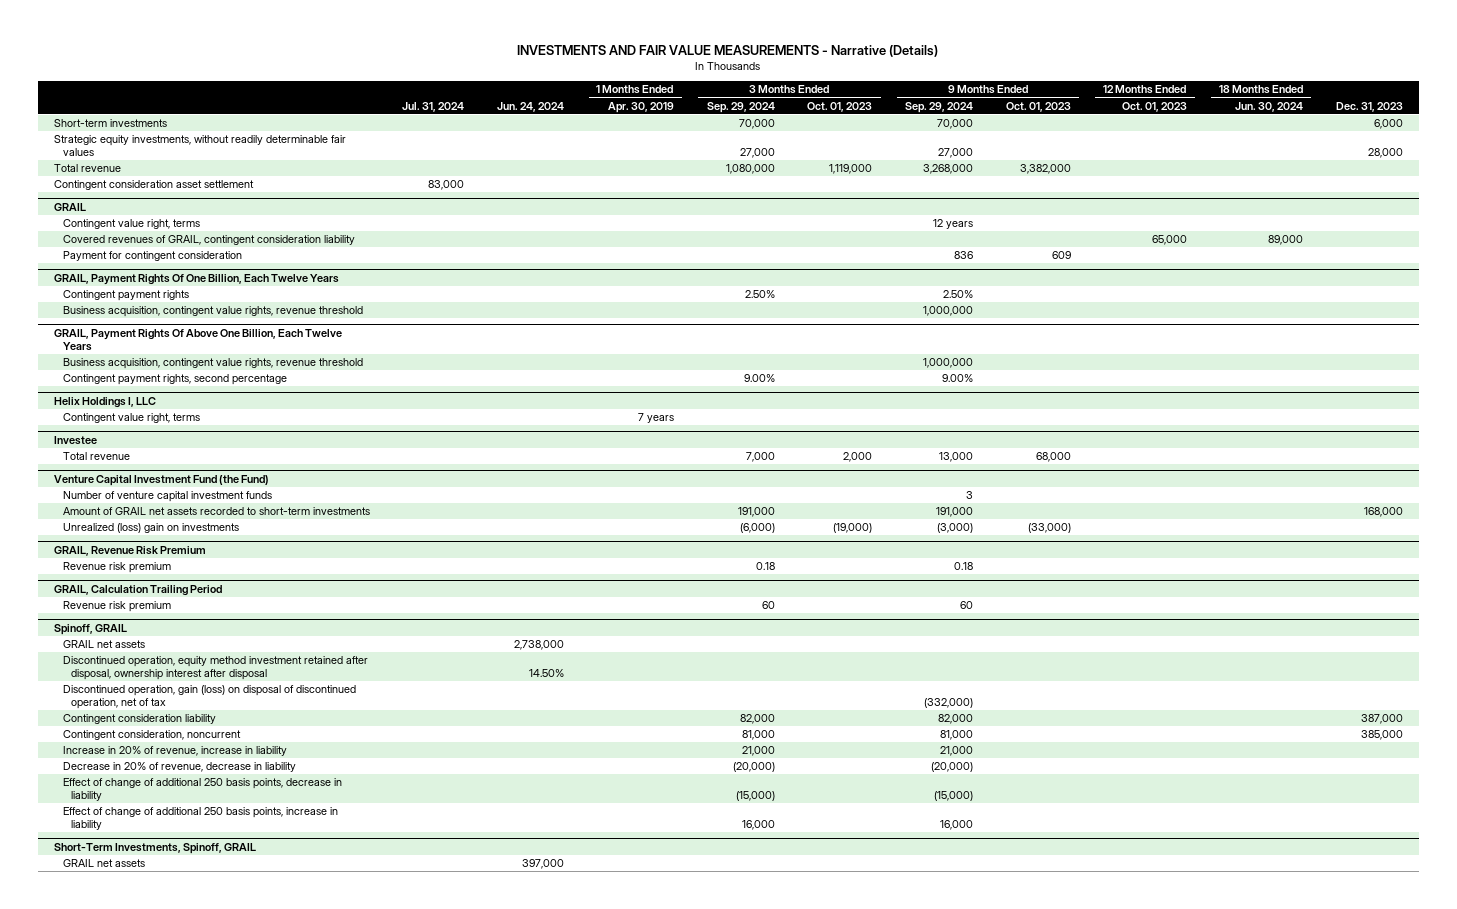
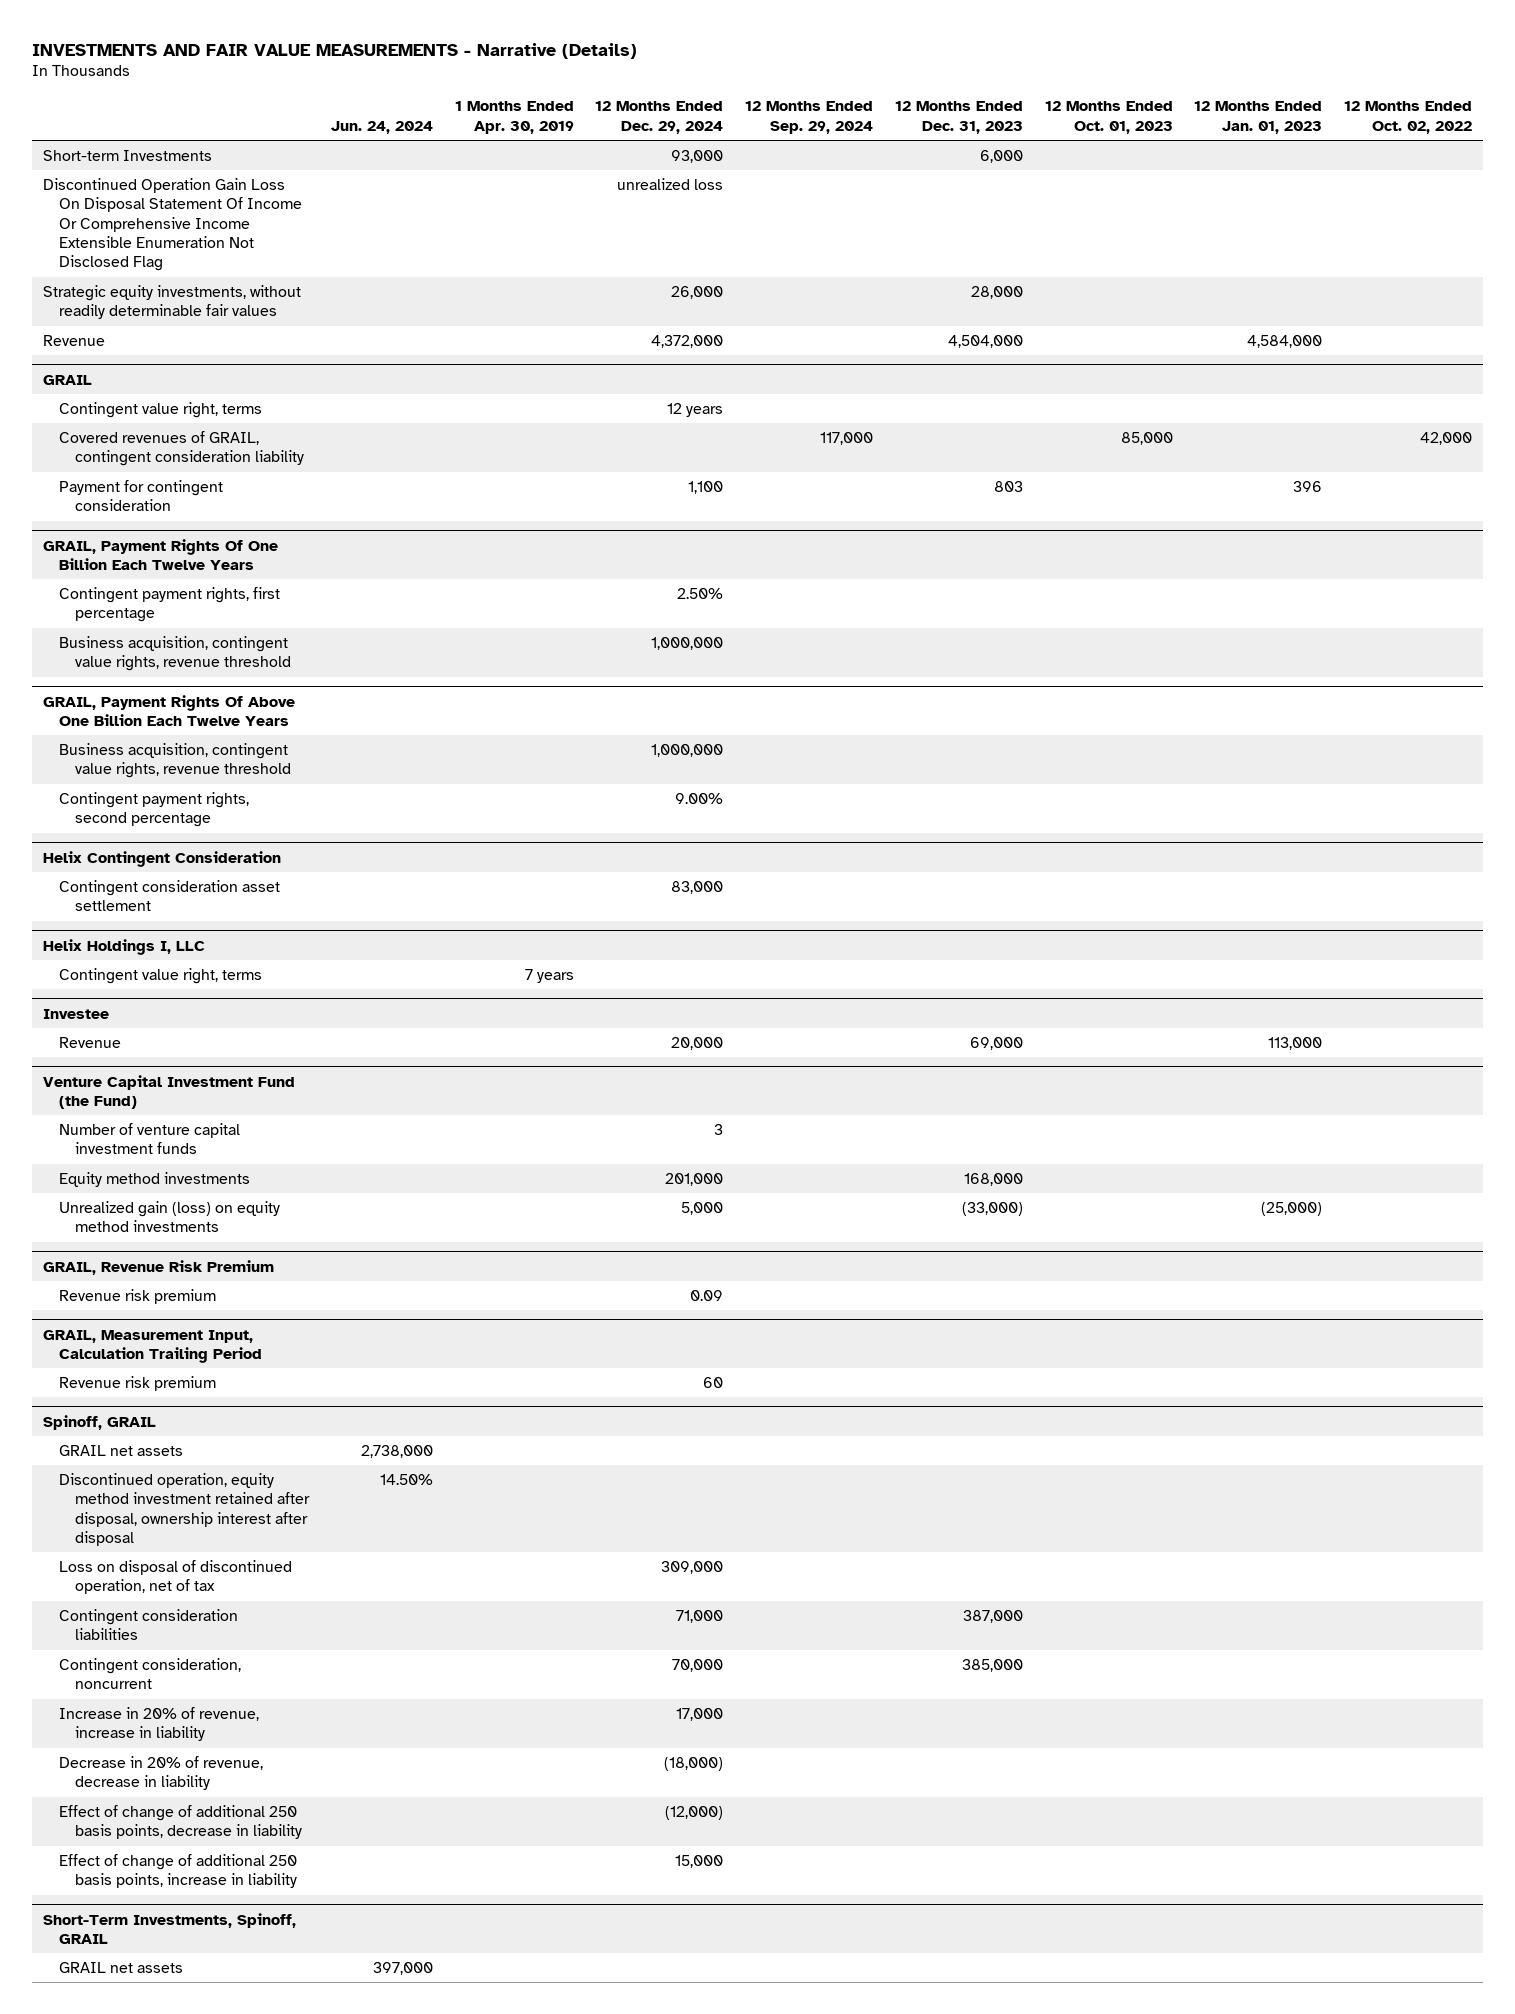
- | Jul. 31, 2024 | Jun. 24, 2024 | 1 Months Ended Apr. 30, 2019 | 3 Months Ended Sep. 29, 2024 | 3 Months Ended Oct. 01, 2023 | 9 Months Ended Sep. 29, 2024 | 9 Months Ended Oct. 01, 2023 | 12 Months Ended Oct. 01, 2023 | 18 Months Ended Jun. 30, 2024 | Dec. 31, 2023
+ | Jun. 24, 2024 | 1 Months Ended Apr. 30, 2019 | 12 Months Ended Dec. 29, 2024 | 12 Months Ended Sep. 29, 2024 | 12 Months Ended Dec. 31, 2023 | 12 Months Ended Oct. 01, 2023 | 12 Months Ended Jan. 01, 2023 | 12 Months Ended Oct. 02, 2022
- Short-term investments | | | | 70,000 | | 70,000 | | | | 6,000
+ Short-term Investments | | | 93,000 | | 6,000 | | |
+ Discontinued Operation Gain Loss On Disposal Statement Of Income Or Comprehensive Income Extensible Enumeration Not Disclosed Flag | | | unrealized loss | | | | |
- Total revenue | | | | 1,080,000 | 1,119,000 | 3,268,000 | 3,382,000 | | |
- Contingent consideration asset settlement | 83,000 | | | | | | | | |
+ Revenue | | | 4,372,000 | | 4,504,000 | | 4,584,000 |
@ GRAIL
- Covered revenues of GRAIL, contingent consideration liability | | | | | | | | 65,000 | 89,000 |
+ Covered revenues of GRAIL, contingent consideration liability | | | | 117,000 | | 85,000 | | 42,000
- GRAIL, Payment Rights Of One Billion, Each Twelve Years
- Contingent payment rights | | | | 2.50% | | 2.50% | | | |
+ GRAIL, Payment Rights Of One Billion Each Twelve Years
+ Contingent payment rights, first percentage | | | 2.50% | | | | |
- GRAIL, Payment Rights Of Above One Billion, Each Twelve Years
+ GRAIL, Payment Rights Of Above One Billion Each Twelve Years
+ Helix Contingent Consideration
+ Contingent consideration asset settlement | | | 83,000 | | | | |
@ Investee
- Total revenue | | | | 7,000 | 2,000 | 13,000 | 68,000 | | |
+ Revenue | | | 20,000 | | 69,000 | | 113,000 |
@ Venture Capital Investment Fund (the Fund)
- Amount of GRAIL net assets recorded to short-term investments | | | | 191,000 | | 191,000 | | | | 168,000
- Unrealized (loss) gain on investments | | | | (6,000) | (19,000) | (3,000) | (33,000) | | |
+ Equity method investments | | | 201,000 | | 168,000 | | |
+ Unrealized gain (loss) on equity method investments | | | 5,000 | | (33,000) | | (25,000) |
- GRAIL, Calculation Trailing Period
+ GRAIL, Measurement Input, Calculation Trailing Period
@ Spinoff, GRAIL
- Discontinued operation, gain (loss) on disposal of discontinued operation, net of tax | | | | | | (332,000) | | | |
- Contingent consideration liability | | | | 82,000 | | 82,000 | | | | 387,000
+ Loss on disposal of discontinued operation, net of tax | | | 309,000 | | | | |
+ Contingent consideration liabilities | | | 71,000 | | 387,000 | | |

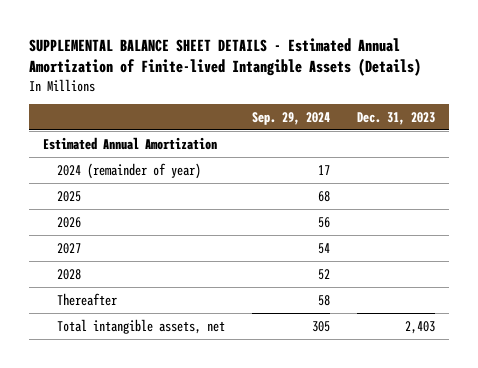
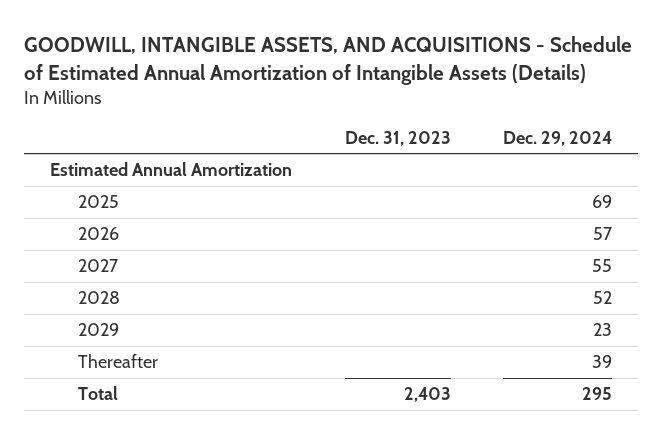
- SUPPLEMENTAL BALANCE SHEET DETAILS - Estimated Annual Amortization of Finite-lived Intangible Assets (Details)
+ GOODWILL, INTANGIBLE ASSETS, AND ACQUISITIONS - Schedule of Estimated Annual Amortization of Intangible Assets (Details)
- | Sep. 29, 2024 | Dec. 31, 2023
+ | Dec. 31, 2023 | Dec. 29, 2024
- 2024 (remainder of year) | 17 |
+ 2029 | | 23
- Total intangible assets, net | 305 | 2,403
+ Total | 2,403 | 295

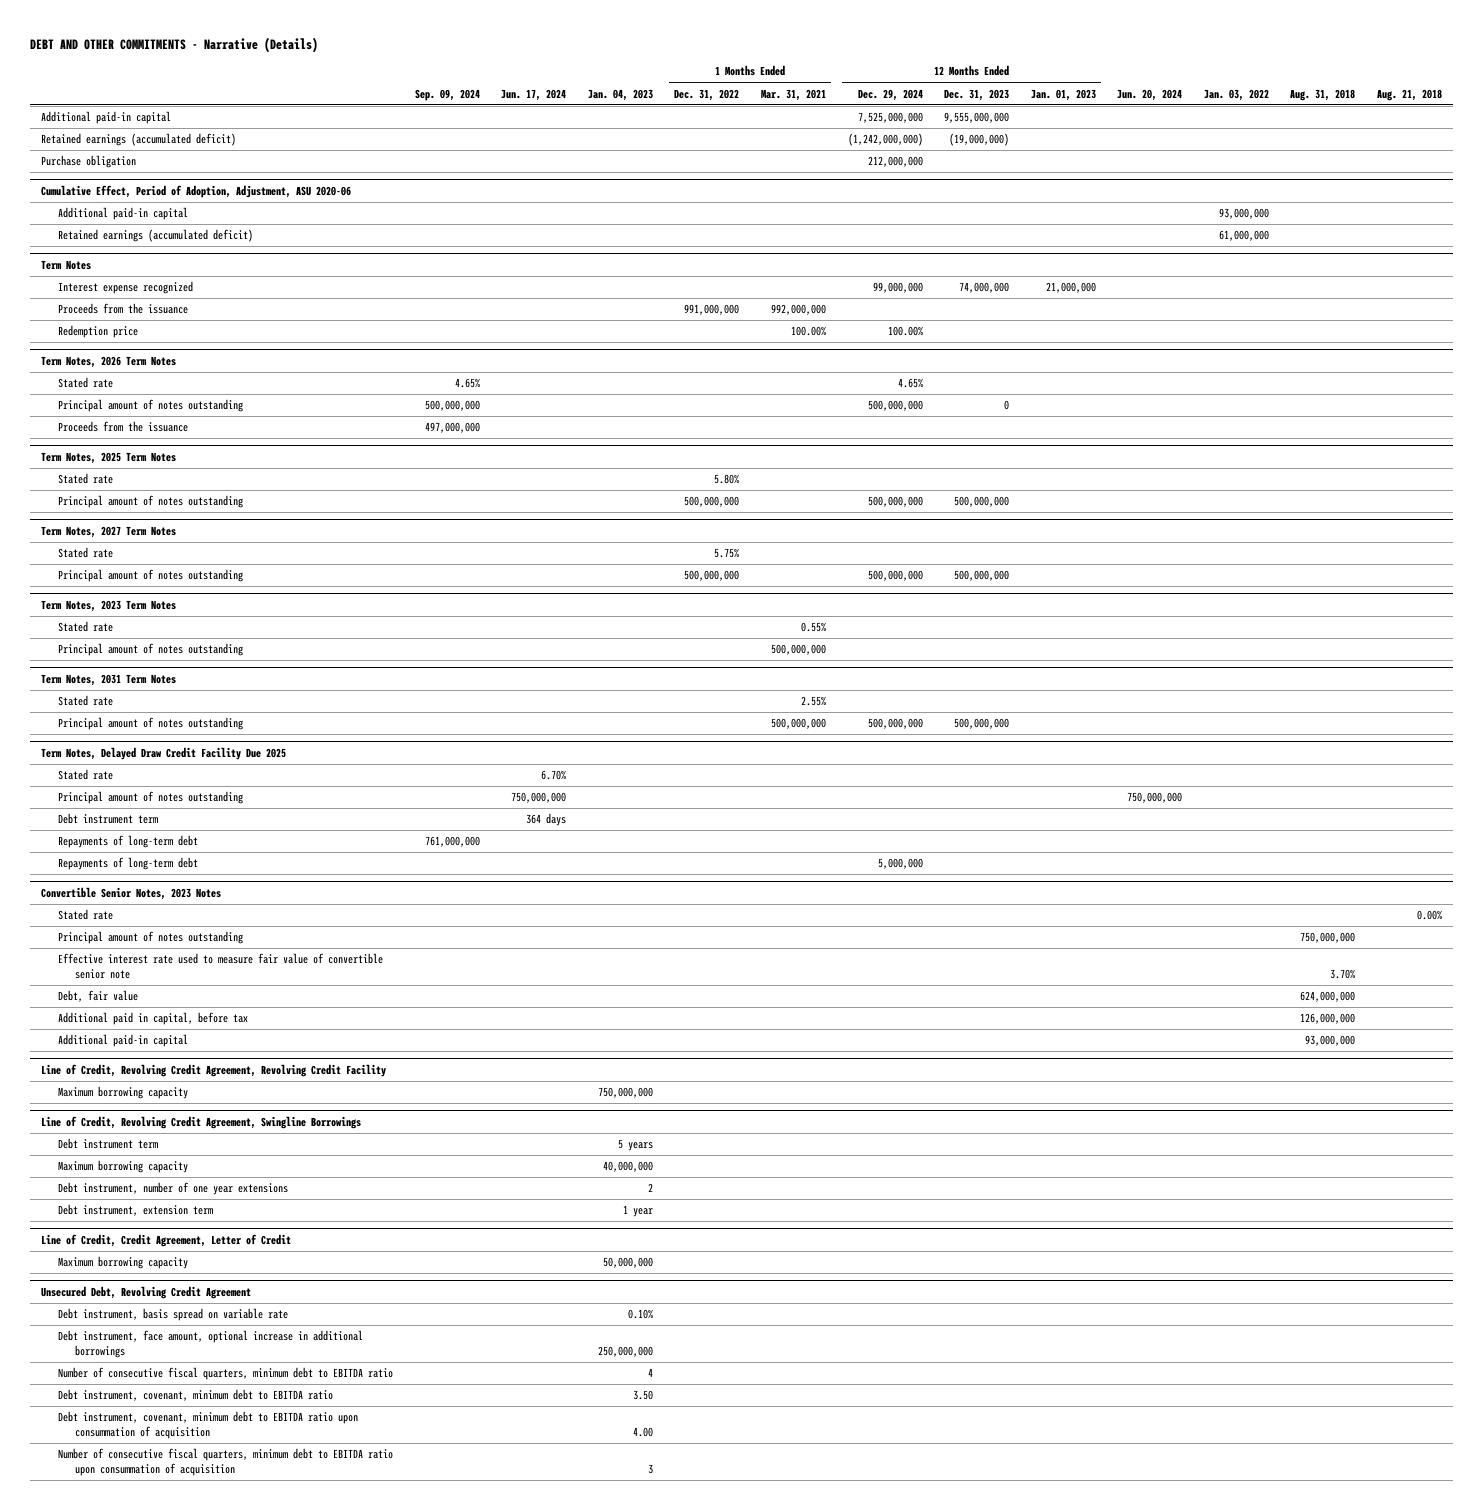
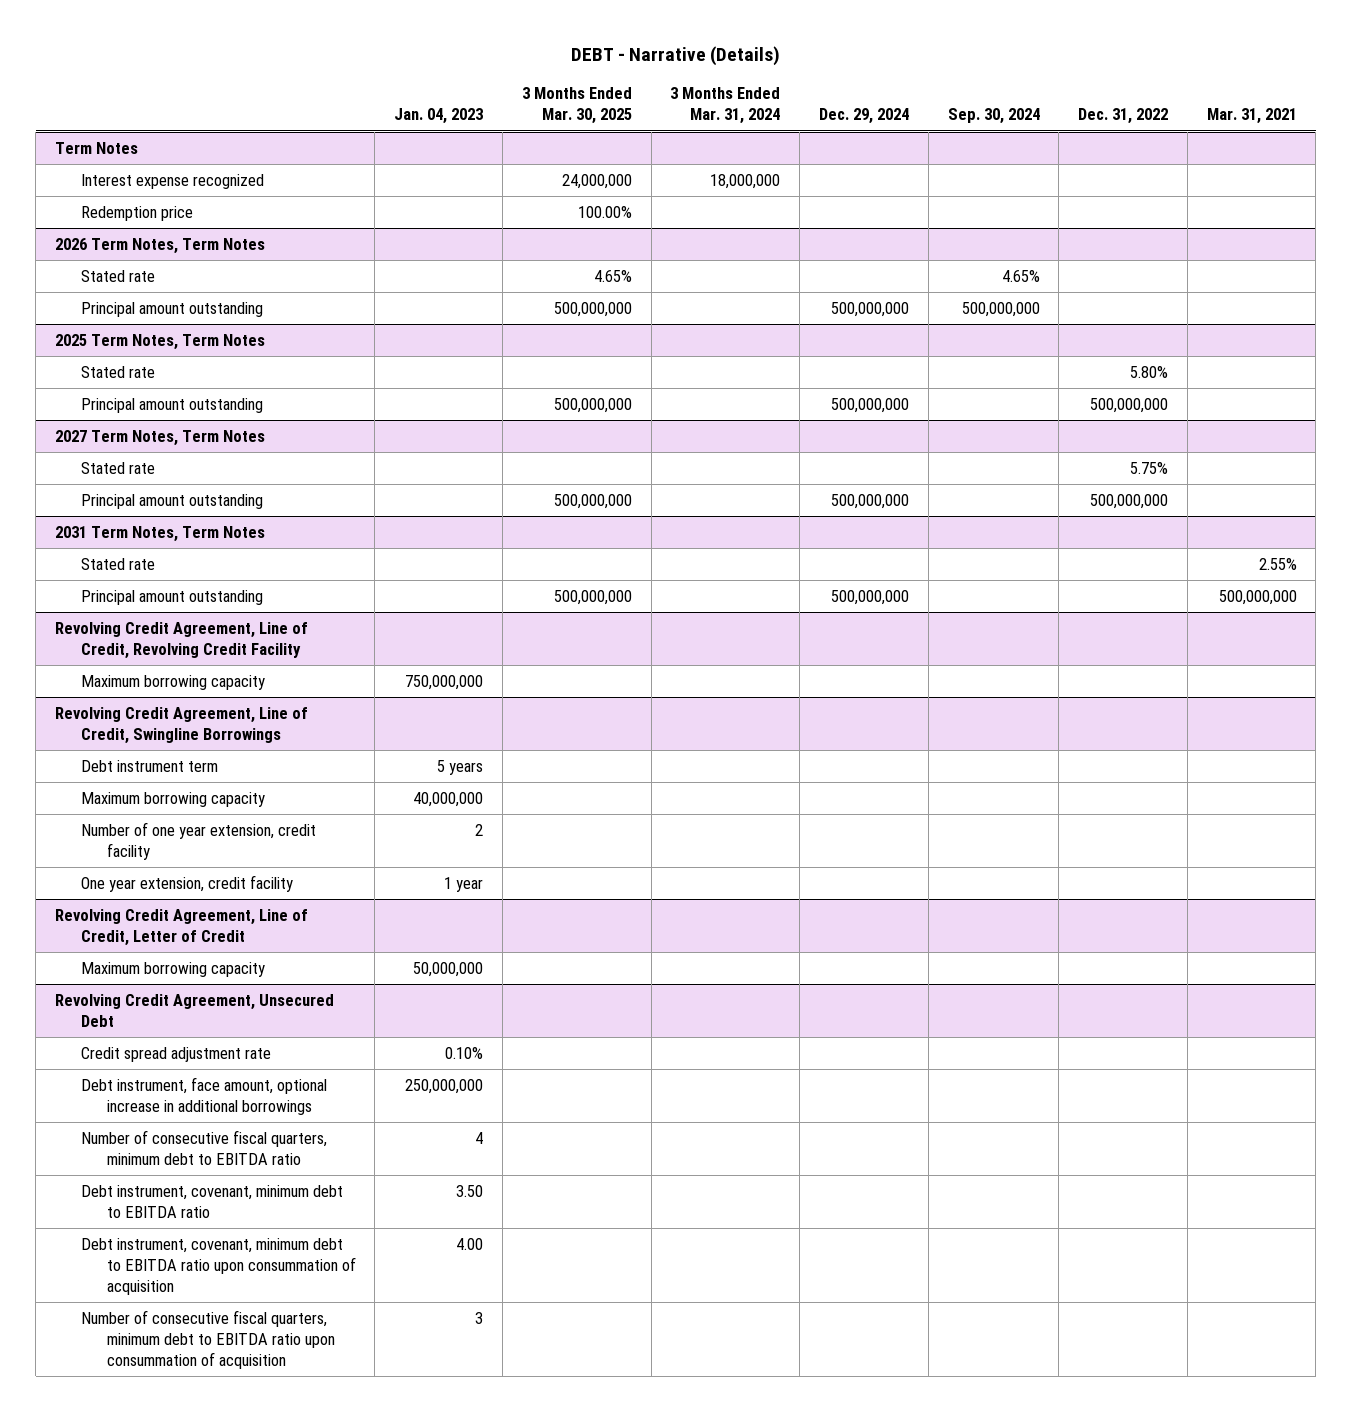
- DEBT AND OTHER COMMITMENTS - Narrative (Details)
+ DEBT - Narrative (Details)
- | Sep. 09, 2024 | Jun. 17, 2024 | Jan. 04, 2023 | 1 Months Ended Dec. 31, 2022 | 1 Months Ended Mar. 31, 2021 | 12 Months Ended Dec. 29, 2024 | 12 Months Ended Dec. 31, 2023 | 12 Months Ended Jan. 01, 2023 | Jun. 20, 2024 | Jan. 03, 2022 | Aug. 31, 2018 | Aug. 21, 2018
+ | Jan. 04, 2023 | 3 Months Ended Mar. 30, 2025 | 3 Months Ended Mar. 31, 2024 | Dec. 29, 2024 | Sep. 30, 2024 | Dec. 31, 2022 | Mar. 31, 2021
- Additional paid-in capital | | | | | | 7,525,000,000 | 9,555,000,000 | | | | |
- Retained earnings (accumulated deficit) | | | | | | (1,242,000,000) | (19,000,000) | | | | |
- Purchase obligation | | | | | | 212,000,000 | | | | | |
- Cumulative Effect, Period of Adoption, Adjustment, ASU 2020-06
- Additional paid-in capital | | | | | | | | | | 93,000,000 | |
- Retained earnings (accumulated deficit) | | | | | | | | | | 61,000,000 | |
@ Term Notes
- Proceeds from the issuance | | | | 991,000,000 | 992,000,000 | | | | | | |
- Term Notes, 2026 Term Notes
+ 2026 Term Notes, Term Notes
- Principal amount of notes outstanding | 500,000,000 | | | | | 500,000,000 | 0 | | | | |
- Proceeds from the issuance | 497,000,000 | | | | | | | | | | |
- Term Notes, 2025 Term Notes
+ Principal amount outstanding | | 500,000,000 | | 500,000,000 | 500,000,000 | |
+ 2025 Term Notes, Term Notes
- Principal amount of notes outstanding | | | | 500,000,000 | | 500,000,000 | 500,000,000 | | | | |
- Term Notes, 2027 Term Notes
+ Principal amount outstanding | | 500,000,000 | | 500,000,000 | | 500,000,000 |
+ 2027 Term Notes, Term Notes
- Principal amount of notes outstanding | | | | 500,000,000 | | 500,000,000 | 500,000,000 | | | | |
- Term Notes, 2023 Term Notes
- Stated rate | | | | | 0.55% | | | | | | |
- Principal amount of notes outstanding | | | | | 500,000,000 | | | | | | |
- Term Notes, 2031 Term Notes
+ Principal amount outstanding | | 500,000,000 | | 500,000,000 | | 500,000,000 |
+ 2031 Term Notes, Term Notes
- Principal amount of notes outstanding | | | | | 500,000,000 | 500,000,000 | 500,000,000 | | | | |
- Term Notes, Delayed Draw Credit Facility Due 2025
- Stated rate | | 6.70% | | | | | | | | | |
- Principal amount of notes outstanding | | 750,000,000 | | | | | | | 750,000,000 | | |
- Debt instrument term | | 364 days | | | | | | | | | |
- Repayments of long-term debt | 761,000,000 | | | | | | | | | | |
- Repayments of long-term debt | | | | | | 5,000,000 | | | | | |
- Convertible Senior Notes, 2023 Notes
- Stated rate | | | | | | | | | | | | 0.00%
- Principal amount of notes outstanding | | | | | | | | | | | 750,000,000 |
- Effective interest rate used to measure fair value of convertible senior note | | | | | | | | | | | 3.70% |
- Debt, fair value | | | | | | | | | | | 624,000,000 |
- Additional paid in capital, before tax | | | | | | | | | | | 126,000,000 |
- Additional paid-in capital | | | | | | | | | | | 93,000,000 |
- Line of Credit, Revolving Credit Agreement, Revolving Credit Facility
+ Principal amount outstanding | | 500,000,000 | | 500,000,000 | | | 500,000,000
+ Revolving Credit Agreement, Line of Credit, Revolving Credit Facility
- Line of Credit, Revolving Credit Agreement, Swingline Borrowings
+ Revolving Credit Agreement, Line of Credit, Swingline Borrowings
- Debt instrument, number of one year extensions | | | 2 | | | | | | | | |
- Debt instrument, extension term | | | 1 year | | | | | | | | |
- Line of Credit, Credit Agreement, Letter of Credit
+ Number of one year extension, credit facility | 2 | | | | | |
+ One year extension, credit facility | 1 year | | | | | |
+ Revolving Credit Agreement, Line of Credit, Letter of Credit
- Unsecured Debt, Revolving Credit Agreement
- Debt instrument, basis spread on variable rate | | | 0.10% | | | | | | | | |
+ Revolving Credit Agreement, Unsecured Debt
+ Credit spread adjustment rate | 0.10% | | | | | |

